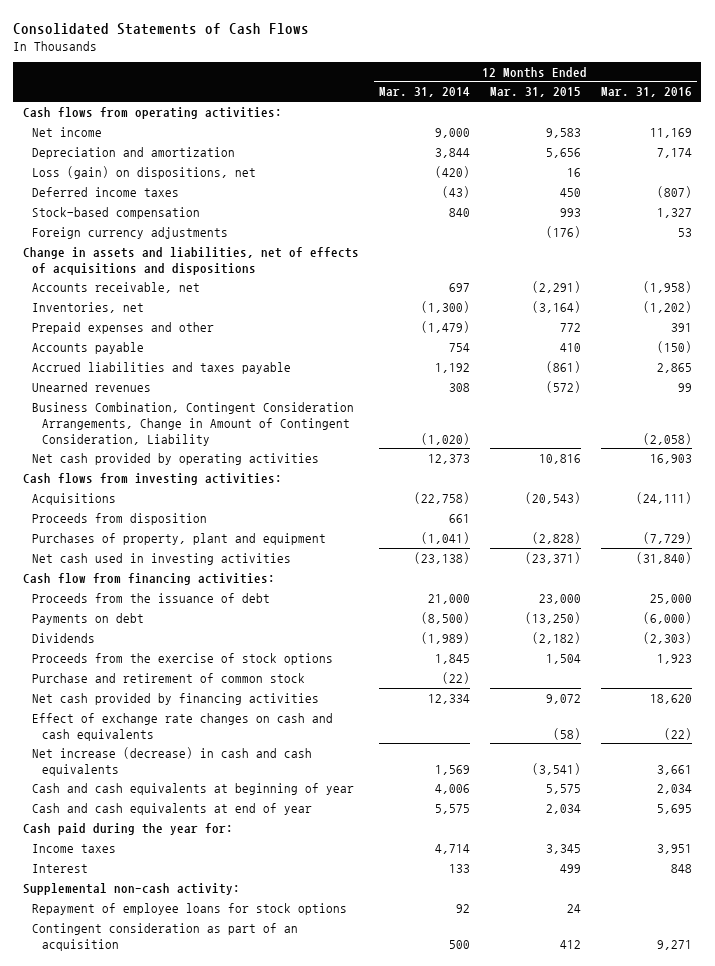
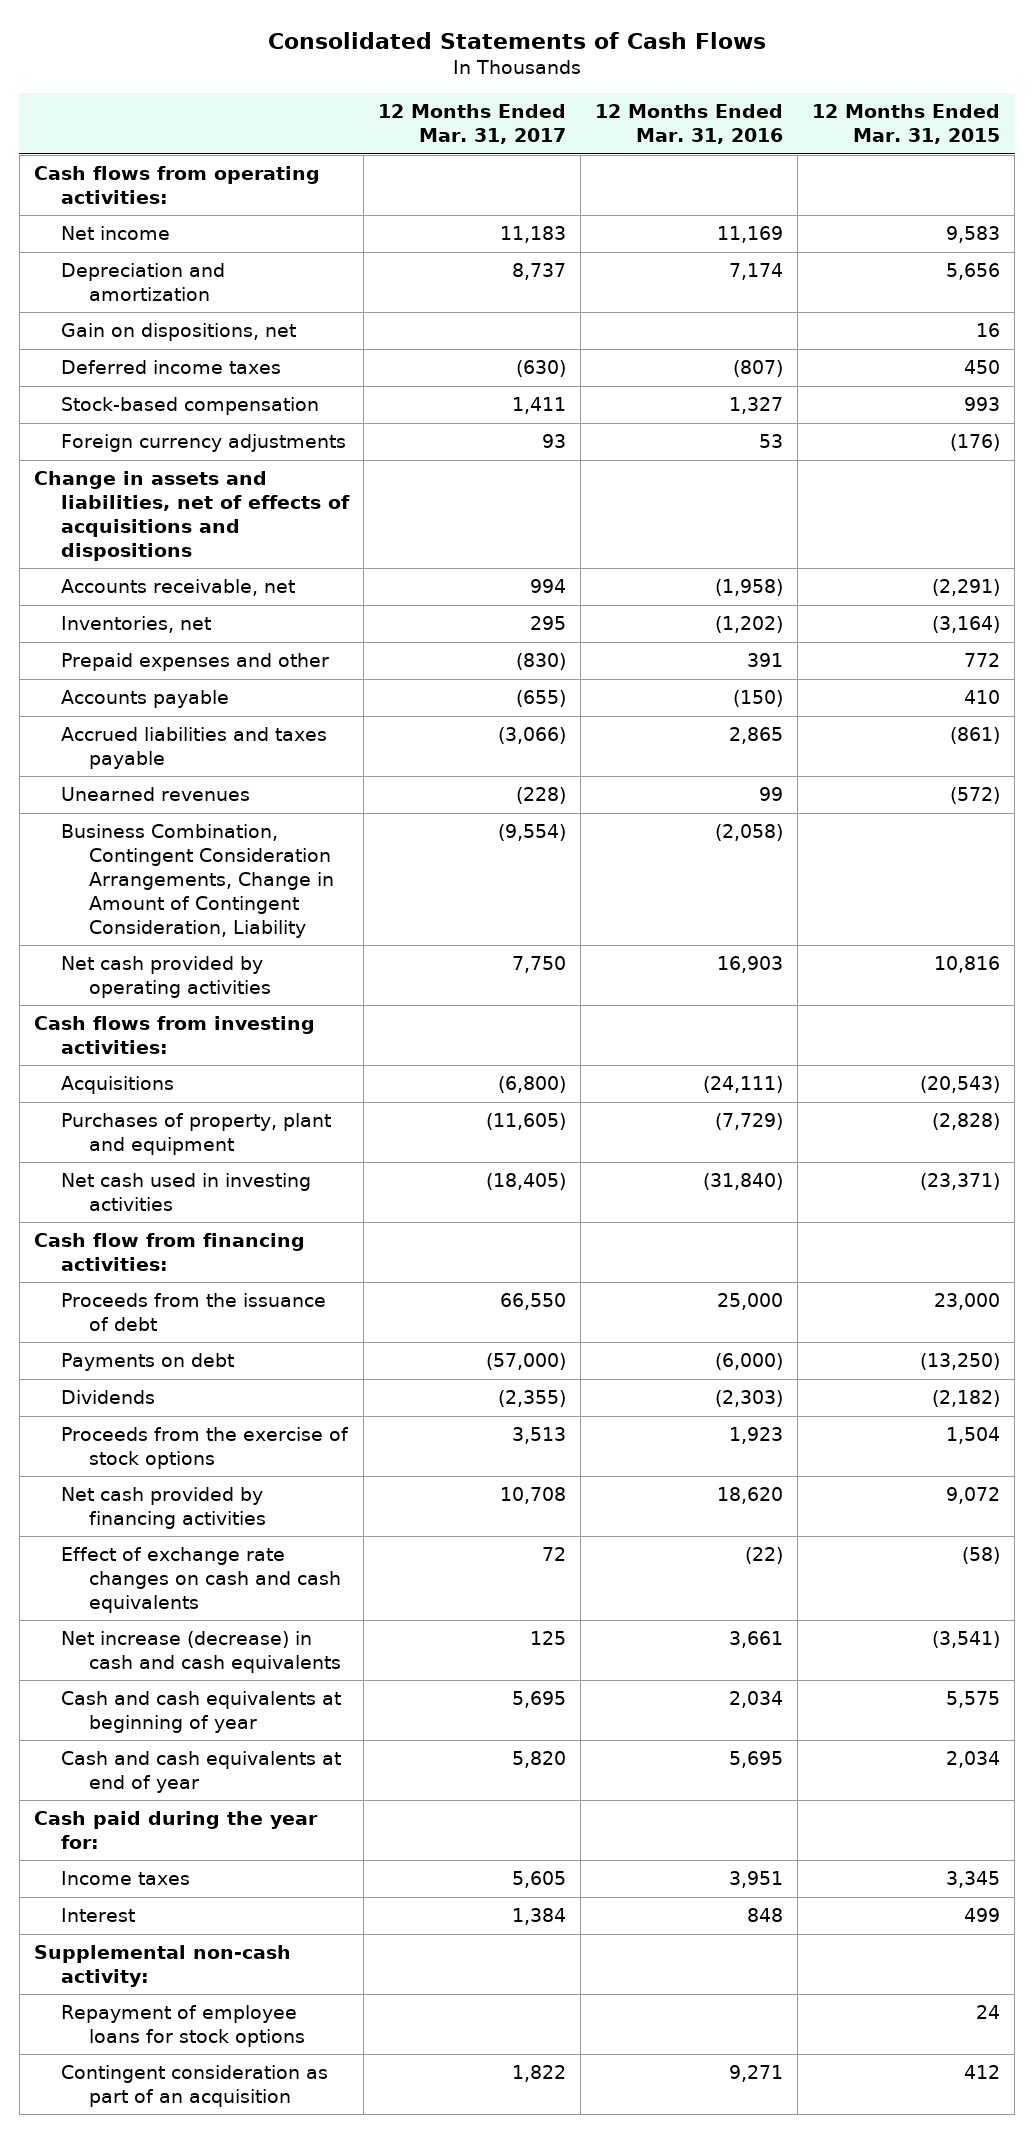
- | 12 Months Ended Mar. 31, 2014 | 12 Months Ended Mar. 31, 2015 | 12 Months Ended Mar. 31, 2016
+ | 12 Months Ended Mar. 31, 2017 | 12 Months Ended Mar. 31, 2016 | 12 Months Ended Mar. 31, 2015
- Loss (gain) on dispositions, net | (420) | 16 |
+ Gain on dispositions, net | | | 16
- Proceeds from disposition | 661 | |
- Purchase and retirement of common stock | (22) | |

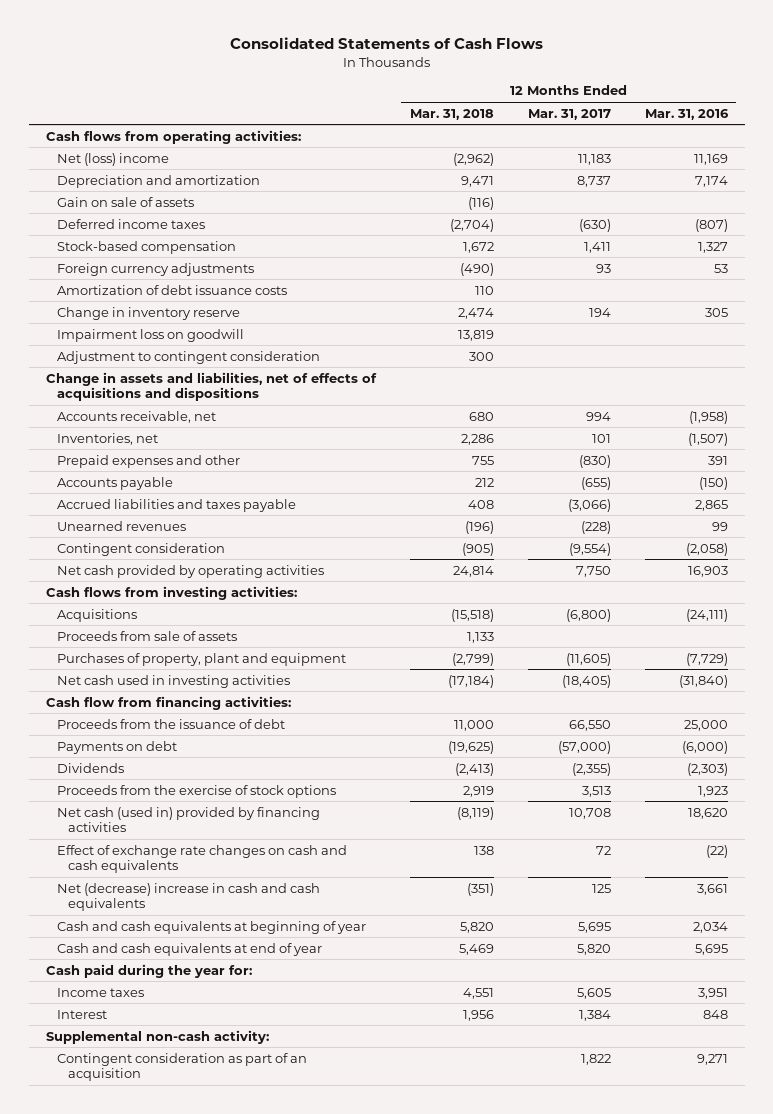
- | 12 Months Ended Mar. 31, 2017 | 12 Months Ended Mar. 31, 2016 | 12 Months Ended Mar. 31, 2015
+ | 12 Months Ended Mar. 31, 2018 | 12 Months Ended Mar. 31, 2017 | 12 Months Ended Mar. 31, 2016
- Net income | 11,183 | 11,169 | 9,583
+ Net (loss) income | (2,962) | 11,183 | 11,169
- Gain on dispositions, net | | | 16
+ Gain on sale of assets | (116) | |
+ Amortization of debt issuance costs | 110 | |
+ Change in inventory reserve | 2,474 | 194 | 305
+ Impairment loss on goodwill | 13,819 | |
+ Adjustment to contingent consideration | 300 | |
- Inventories, net | 295 | (1,202) | (3,164)
+ Inventories, net | 2,286 | 101 | (1,507)
- Business Combination, Contingent Consideration Arrangements, Change in Amount of Contingent Consideration, Liability | (9,554) | (2,058) |
+ Contingent consideration | (905) | (9,554) | (2,058)
+ Proceeds from sale of assets | 1,133 | |
- Net cash provided by financing activities | 10,708 | 18,620 | 9,072
+ Net cash (used in) provided by financing activities | (8,119) | 10,708 | 18,620
- Net increase (decrease) in cash and cash equivalents | 125 | 3,661 | (3,541)
+ Net (decrease) increase in cash and cash equivalents | (351) | 125 | 3,661
- Repayment of employee loans for stock options | | | 24

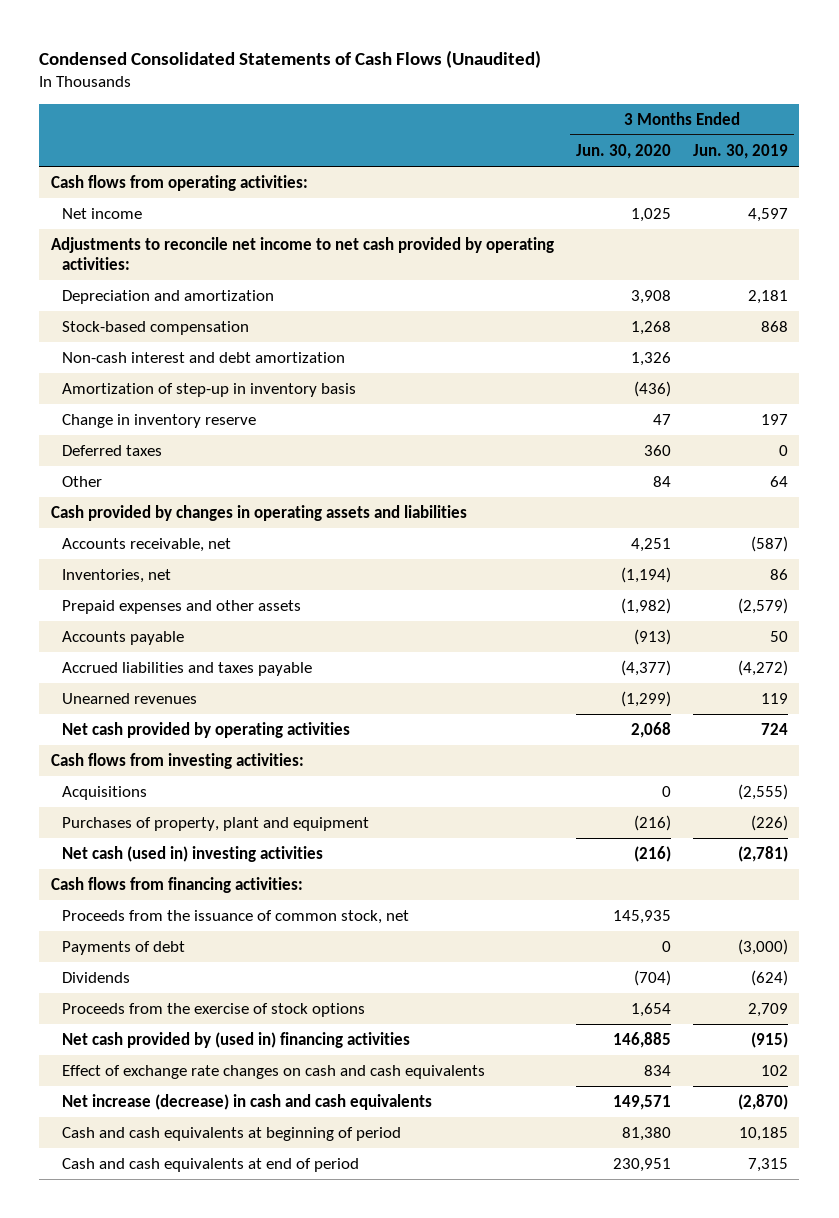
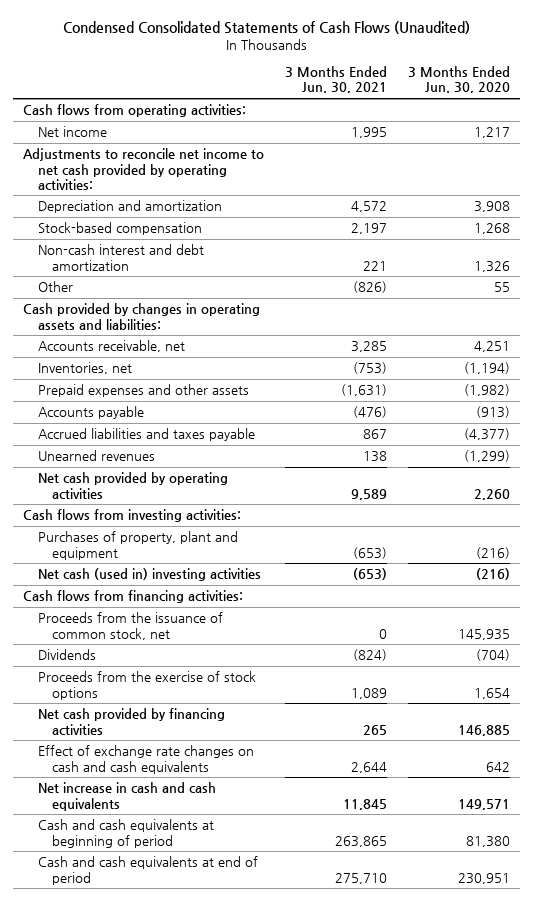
- | 3 Months Ended Jun. 30, 2020 | 3 Months Ended Jun. 30, 2019
+ | 3 Months Ended Jun. 30, 2021 | 3 Months Ended Jun. 30, 2020
- Net income | 1,025 | 4,597
+ Net income | 1,995 | 1,217
- Amortization of step-up in inventory basis | (436) |
- Change in inventory reserve | 47 | 197
- Deferred taxes | 360 | 0
- Other | 84 | 64
- Cash provided by changes in operating assets and liabilities
+ Other | (826) | 55
+ Cash provided by changes in operating assets and liabilities:
- Net cash provided by operating activities | 2,068 | 724
+ Net cash provided by operating activities | 9,589 | 2,260
- Acquisitions | 0 | (2,555)
- Payments of debt | 0 | (3,000)
- Net cash provided by (used in) financing activities | 146,885 | (915)
- Effect of exchange rate changes on cash and cash equivalents | 834 | 102
- Net increase (decrease) in cash and cash equivalents | 149,571 | (2,870)
+ Net cash provided by financing activities | 265 | 146,885
+ Effect of exchange rate changes on cash and cash equivalents | 2,644 | 642
+ Net increase in cash and cash equivalents | 11,845 | 149,571

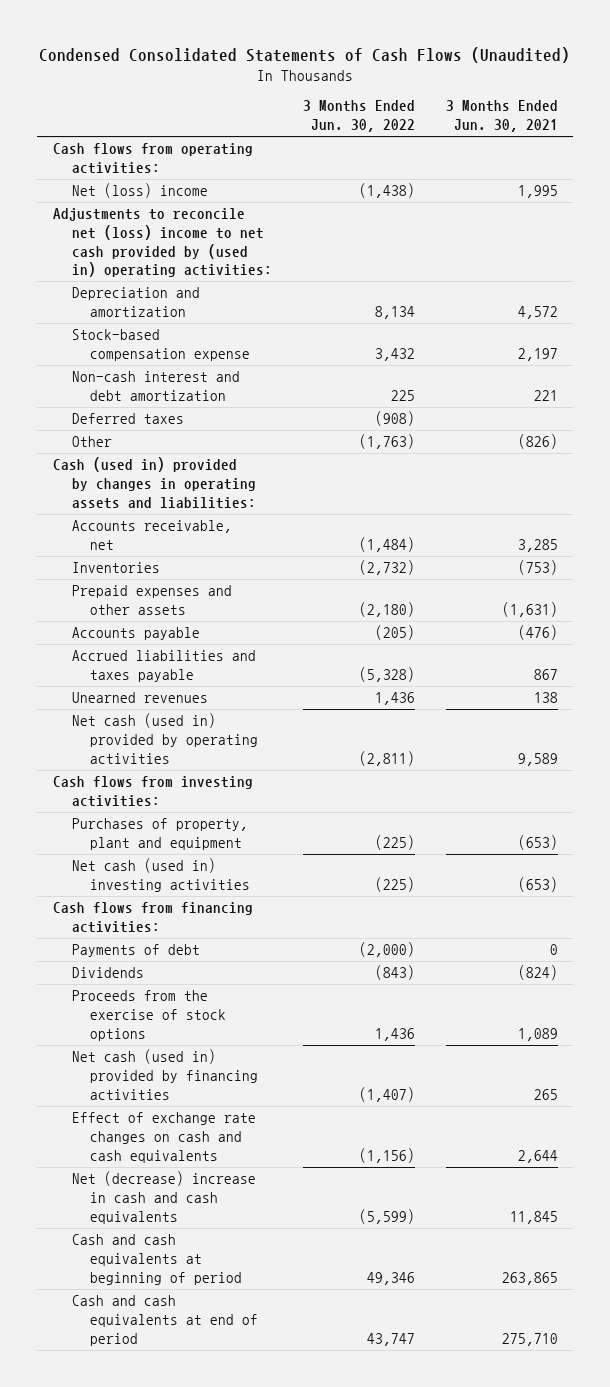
- | 3 Months Ended Jun. 30, 2021 | 3 Months Ended Jun. 30, 2020
+ | 3 Months Ended Jun. 30, 2022 | 3 Months Ended Jun. 30, 2021
- Net income | 1,995 | 1,217
- Adjustments to reconcile net income to net cash provided by operating activities:
+ Net (loss) income | (1,438) | 1,995
+ Adjustments to reconcile net (loss) income to net cash provided by (used in) operating activities:
- Stock-based compensation | 2,197 | 1,268
+ Stock-based compensation expense | 3,432 | 2,197
+ Deferred taxes | (908) |
- Cash provided by changes in operating assets and liabilities:
+ Cash (used in) provided by changes in operating assets and liabilities:
- Inventories, net | (753) | (1,194)
+ Inventories | (2,732) | (753)
- Net cash provided by operating activities | 9,589 | 2,260
+ Net cash (used in) provided by operating activities | (2,811) | 9,589
- Proceeds from the issuance of common stock, net | 0 | 145,935
+ Payments of debt | (2,000) | 0
- Net cash provided by financing activities | 265 | 146,885
+ Net cash (used in) provided by financing activities | (1,407) | 265
- Net increase in cash and cash equivalents | 11,845 | 149,571
+ Net (decrease) increase in cash and cash equivalents | (5,599) | 11,845

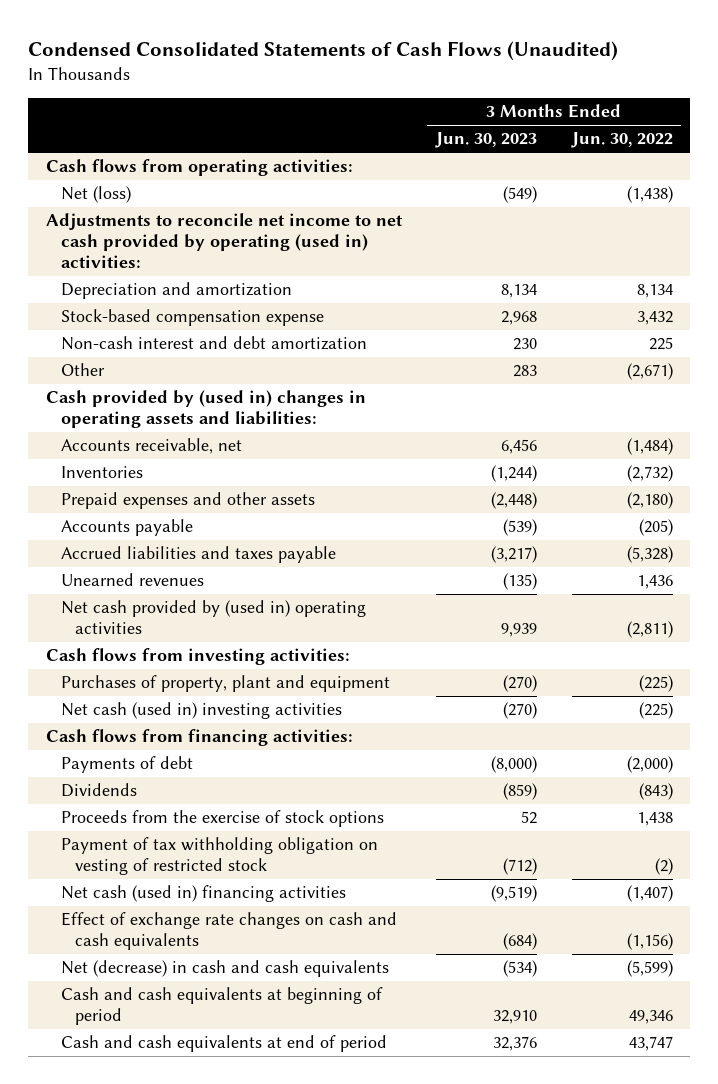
- | 3 Months Ended Jun. 30, 2022 | 3 Months Ended Jun. 30, 2021
+ | 3 Months Ended Jun. 30, 2023 | 3 Months Ended Jun. 30, 2022
- Net (loss) income | (1,438) | 1,995
- Adjustments to reconcile net (loss) income to net cash provided by (used in) operating activities:
+ Net (loss) | (549) | (1,438)
+ Adjustments to reconcile net income to net cash provided by operating (used in) activities:
- Deferred taxes | (908) |
- Other | (1,763) | (826)
- Cash (used in) provided by changes in operating assets and liabilities:
+ Other | 283 | (2,671)
+ Cash provided by (used in) changes in operating assets and liabilities:
- Net cash (used in) provided by operating activities | (2,811) | 9,589
+ Net cash provided by (used in) operating activities | 9,939 | (2,811)
- Proceeds from the exercise of stock options | 1,436 | 1,089
- Net cash (used in) provided by financing activities | (1,407) | 265
+ Proceeds from the exercise of stock options | 52 | 1,438
+ Payment of tax withholding obligation on vesting of restricted stock | (712) | (2)
+ Net cash (used in) financing activities | (9,519) | (1,407)
- Net (decrease) increase in cash and cash equivalents | (5,599) | 11,845
+ Net (decrease) in cash and cash equivalents | (534) | (5,599)

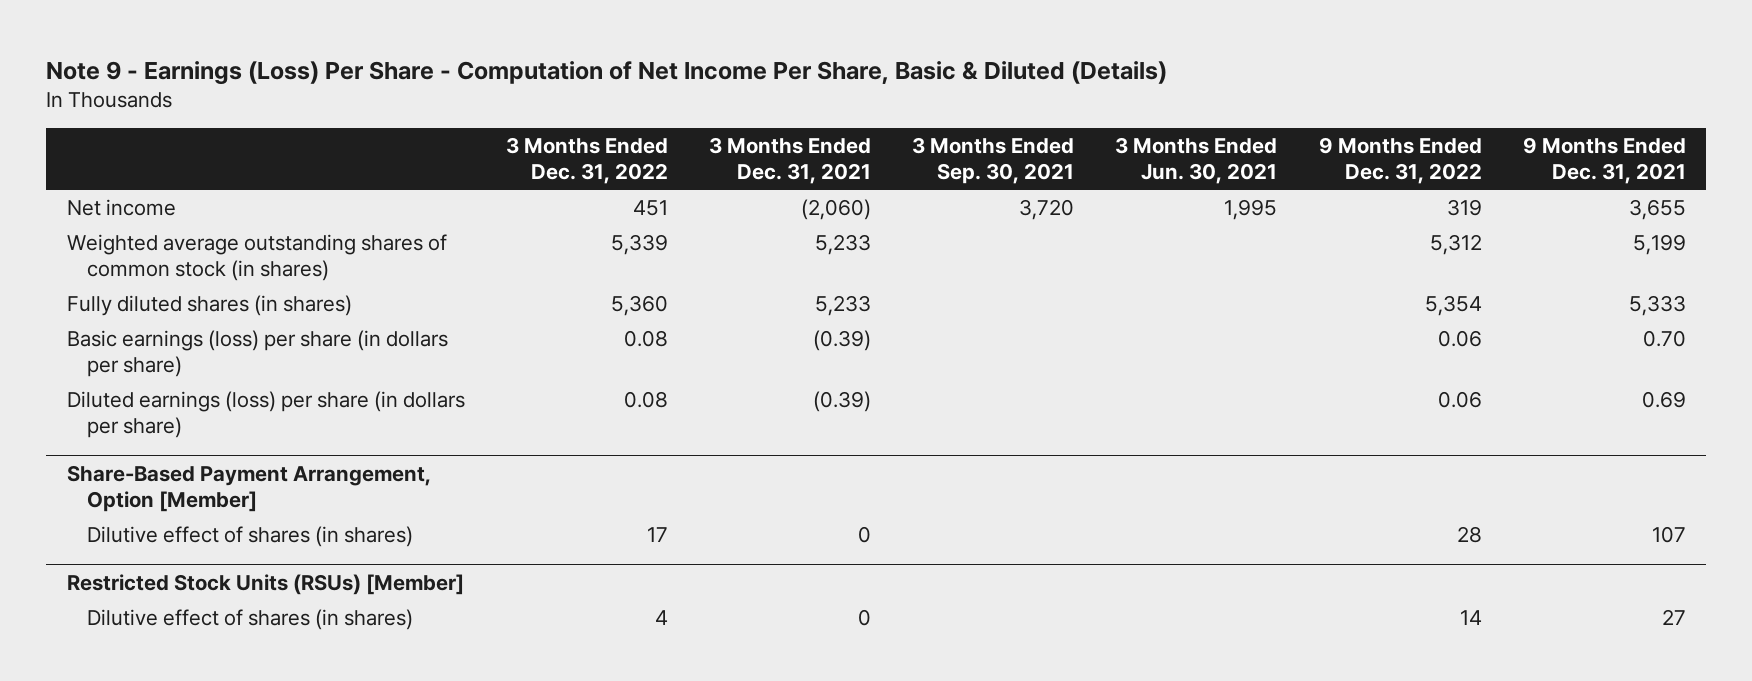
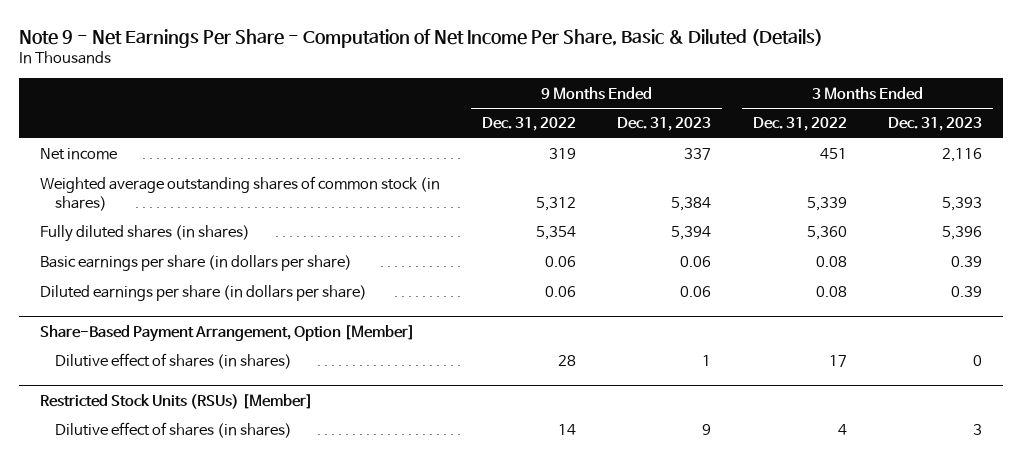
- Note 9 - Earnings (Loss) Per Share - Computation of Net Income Per Share, Basic & Diluted (Details)
+ Note 9 - Net Earnings Per Share - Computation of Net Income Per Share, Basic & Diluted (Details)
- | 3 Months Ended Dec. 31, 2022 | 3 Months Ended Dec. 31, 2021 | 3 Months Ended Sep. 30, 2021 | 3 Months Ended Jun. 30, 2021 | 9 Months Ended Dec. 31, 2022 | 9 Months Ended Dec. 31, 2021
+ | 9 Months Ended Dec. 31, 2022 | 9 Months Ended Dec. 31, 2023 | 3 Months Ended Dec. 31, 2022 | 3 Months Ended Dec. 31, 2023
- Basic earnings (loss) per share (in dollars per share) | 0.08 | (0.39) | | | 0.06 | 0.70
- Diluted earnings (loss) per share (in dollars per share) | 0.08 | (0.39) | | | 0.06 | 0.69
+ Basic earnings per share (in dollars per share) | 0.06 | 0.06 | 0.08 | 0.39
+ Diluted earnings per share (in dollars per share) | 0.06 | 0.06 | 0.08 | 0.39

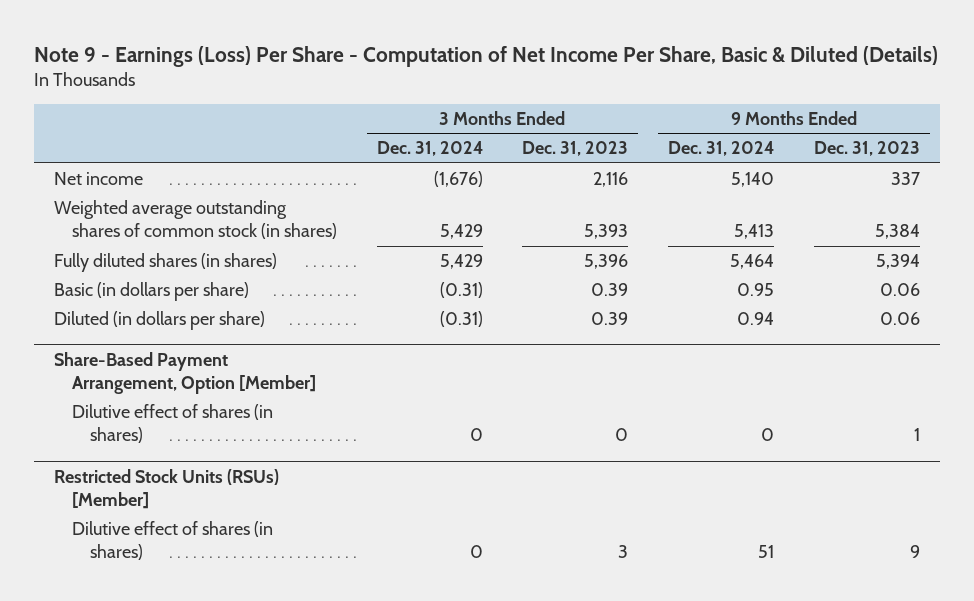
- Note 9 - Net Earnings Per Share - Computation of Net Income Per Share, Basic & Diluted (Details)
+ Note 9 - Earnings (Loss) Per Share - Computation of Net Income Per Share, Basic & Diluted (Details)
- | 9 Months Ended Dec. 31, 2022 | 9 Months Ended Dec. 31, 2023 | 3 Months Ended Dec. 31, 2022 | 3 Months Ended Dec. 31, 2023
+ | 3 Months Ended Dec. 31, 2024 | 3 Months Ended Dec. 31, 2023 | 9 Months Ended Dec. 31, 2024 | 9 Months Ended Dec. 31, 2023
- Basic earnings per share (in dollars per share) | 0.06 | 0.06 | 0.08 | 0.39
- Diluted earnings per share (in dollars per share) | 0.06 | 0.06 | 0.08 | 0.39
+ Basic (in dollars per share) | (0.31) | 0.39 | 0.95 | 0.06
+ Diluted (in dollars per share) | (0.31) | 0.39 | 0.94 | 0.06

